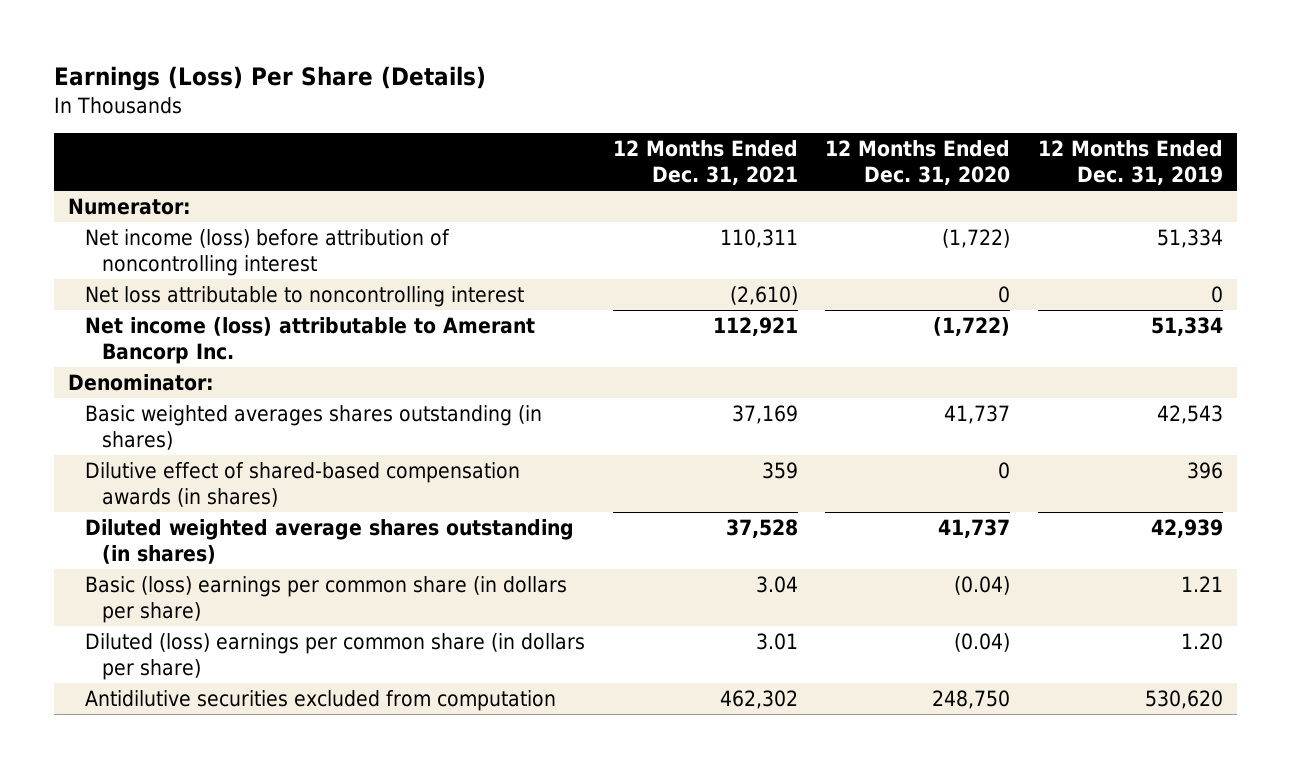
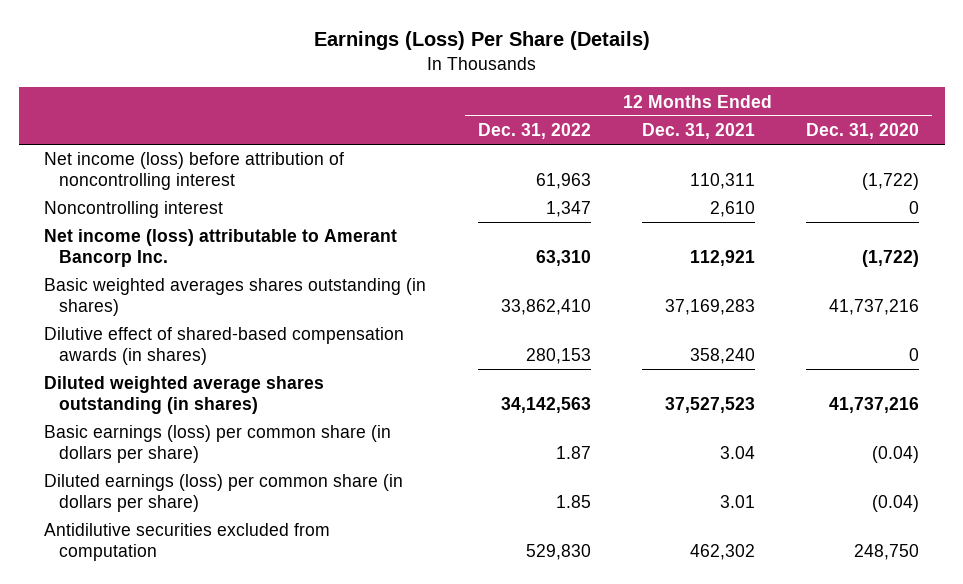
- | 12 Months Ended Dec. 31, 2021 | 12 Months Ended Dec. 31, 2020 | 12 Months Ended Dec. 31, 2019
+ | 12 Months Ended Dec. 31, 2022 | 12 Months Ended Dec. 31, 2021 | 12 Months Ended Dec. 31, 2020
- Numerator:
- Net loss attributable to noncontrolling interest | (2,610) | 0 | 0
+ Noncontrolling interest | 1,347 | 2,610 | 0
- Denominator:
- Basic weighted averages shares outstanding (in shares) | 37,169 | 41,737 | 42,543
- Dilutive effect of shared-based compensation awards (in shares) | 359 | 0 | 396
- Diluted weighted average shares outstanding (in shares) | 37,528 | 41,737 | 42,939
- Basic (loss) earnings per common share (in dollars per share) | 3.04 | (0.04) | 1.21
- Diluted (loss) earnings per common share (in dollars per share) | 3.01 | (0.04) | 1.20
+ Basic weighted averages shares outstanding (in shares) | 33,862,410 | 37,169,283 | 41,737,216
+ Dilutive effect of shared-based compensation awards (in shares) | 280,153 | 358,240 | 0
+ Diluted weighted average shares outstanding (in shares) | 34,142,563 | 37,527,523 | 41,737,216
+ Basic earnings (loss) per common share (in dollars per share) | 1.87 | 3.04 | (0.04)
+ Diluted earnings (loss) per common share (in dollars per share) | 1.85 | 3.01 | (0.04)

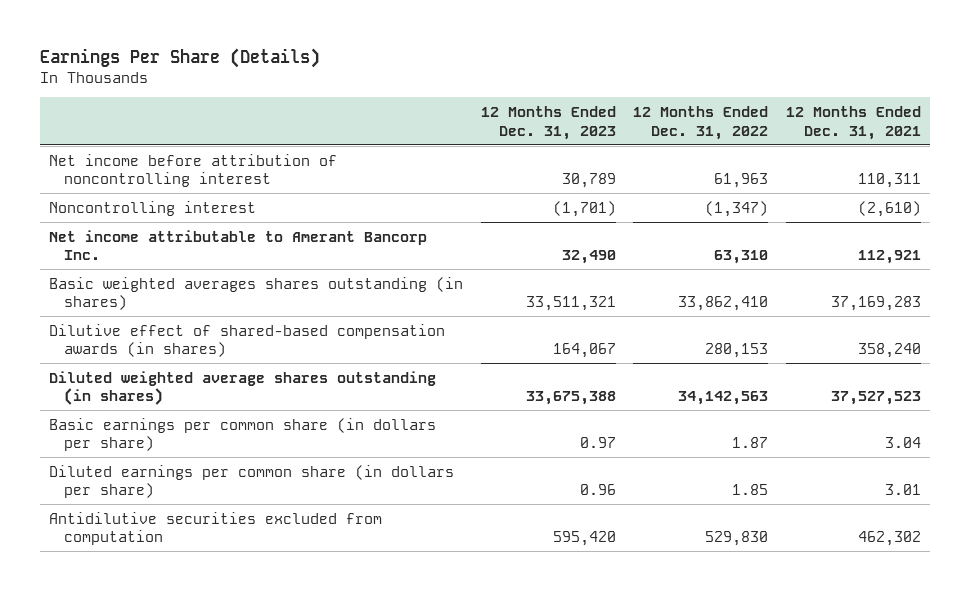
- Earnings (Loss) Per Share (Details)
+ Earnings Per Share (Details)
- | 12 Months Ended Dec. 31, 2022 | 12 Months Ended Dec. 31, 2021 | 12 Months Ended Dec. 31, 2020
+ | 12 Months Ended Dec. 31, 2023 | 12 Months Ended Dec. 31, 2022 | 12 Months Ended Dec. 31, 2021
- Net income (loss) before attribution of noncontrolling interest | 61,963 | 110,311 | (1,722)
- Noncontrolling interest | 1,347 | 2,610 | 0
- Net income (loss) attributable to Amerant Bancorp Inc. | 63,310 | 112,921 | (1,722)
+ Net income before attribution of noncontrolling interest | 30,789 | 61,963 | 110,311
+ Noncontrolling interest | (1,701) | (1,347) | (2,610)
+ Net income attributable to Amerant Bancorp Inc. | 32,490 | 63,310 | 112,921
- Basic earnings (loss) per common share (in dollars per share) | 1.87 | 3.04 | (0.04)
- Diluted earnings (loss) per common share (in dollars per share) | 1.85 | 3.01 | (0.04)
+ Basic earnings per common share (in dollars per share) | 0.97 | 1.87 | 3.04
+ Diluted earnings per common share (in dollars per share) | 0.96 | 1.85 | 3.01

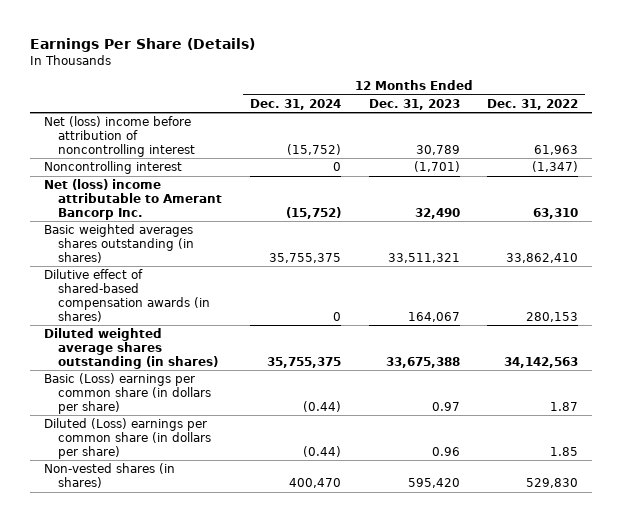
- | 12 Months Ended Dec. 31, 2023 | 12 Months Ended Dec. 31, 2022 | 12 Months Ended Dec. 31, 2021
+ | 12 Months Ended Dec. 31, 2024 | 12 Months Ended Dec. 31, 2023 | 12 Months Ended Dec. 31, 2022
- Net income before attribution of noncontrolling interest | 30,789 | 61,963 | 110,311
+ Net (loss) income before attribution of noncontrolling interest | (15,752) | 30,789 | 61,963
- Net income attributable to Amerant Bancorp Inc. | 32,490 | 63,310 | 112,921
+ Net (loss) income attributable to Amerant Bancorp Inc. | (15,752) | 32,490 | 63,310
- Basic earnings per common share (in dollars per share) | 0.97 | 1.87 | 3.04
- Diluted earnings per common share (in dollars per share) | 0.96 | 1.85 | 3.01
- Antidilutive securities excluded from computation | 595,420 | 529,830 | 462,302
+ Basic (Loss) earnings per common share (in dollars per share) | (0.44) | 0.97 | 1.87
+ Diluted (Loss) earnings per common share (in dollars per share) | (0.44) | 0.96 | 1.85
+ Non-vested shares (in shares) | 400,470 | 595,420 | 529,830

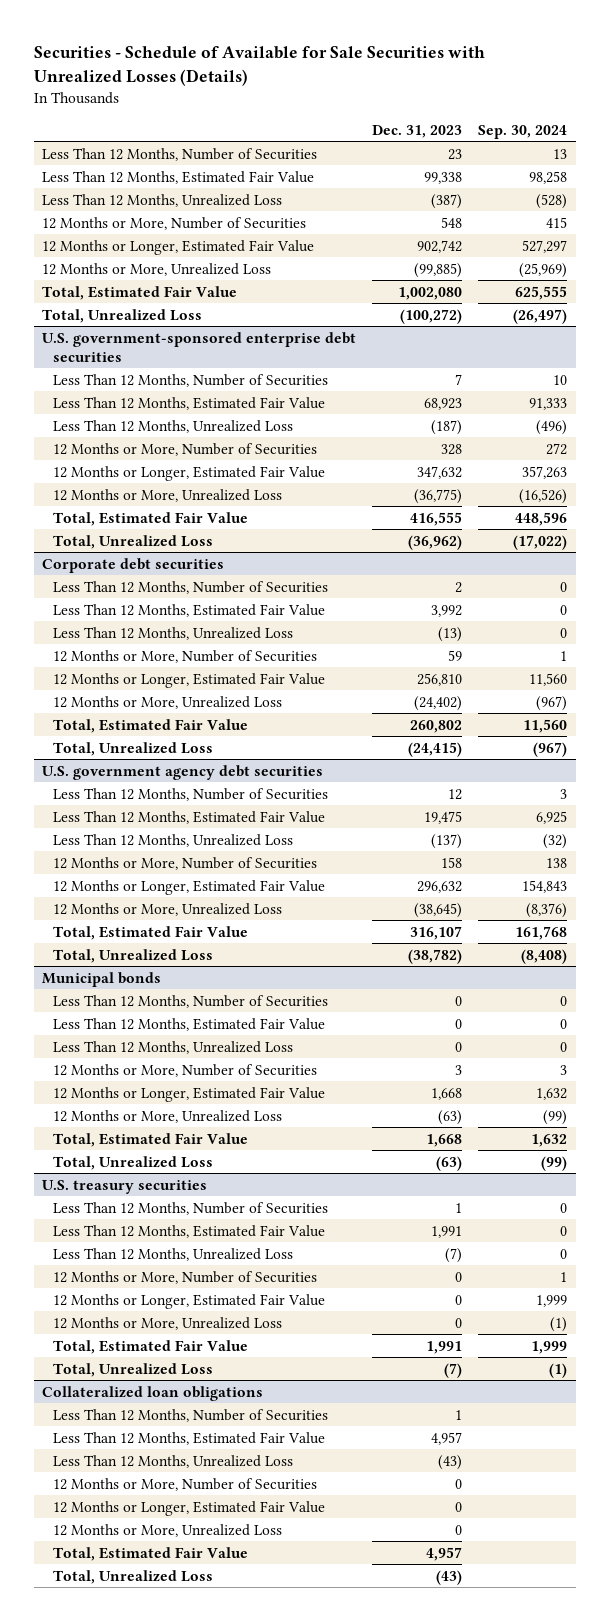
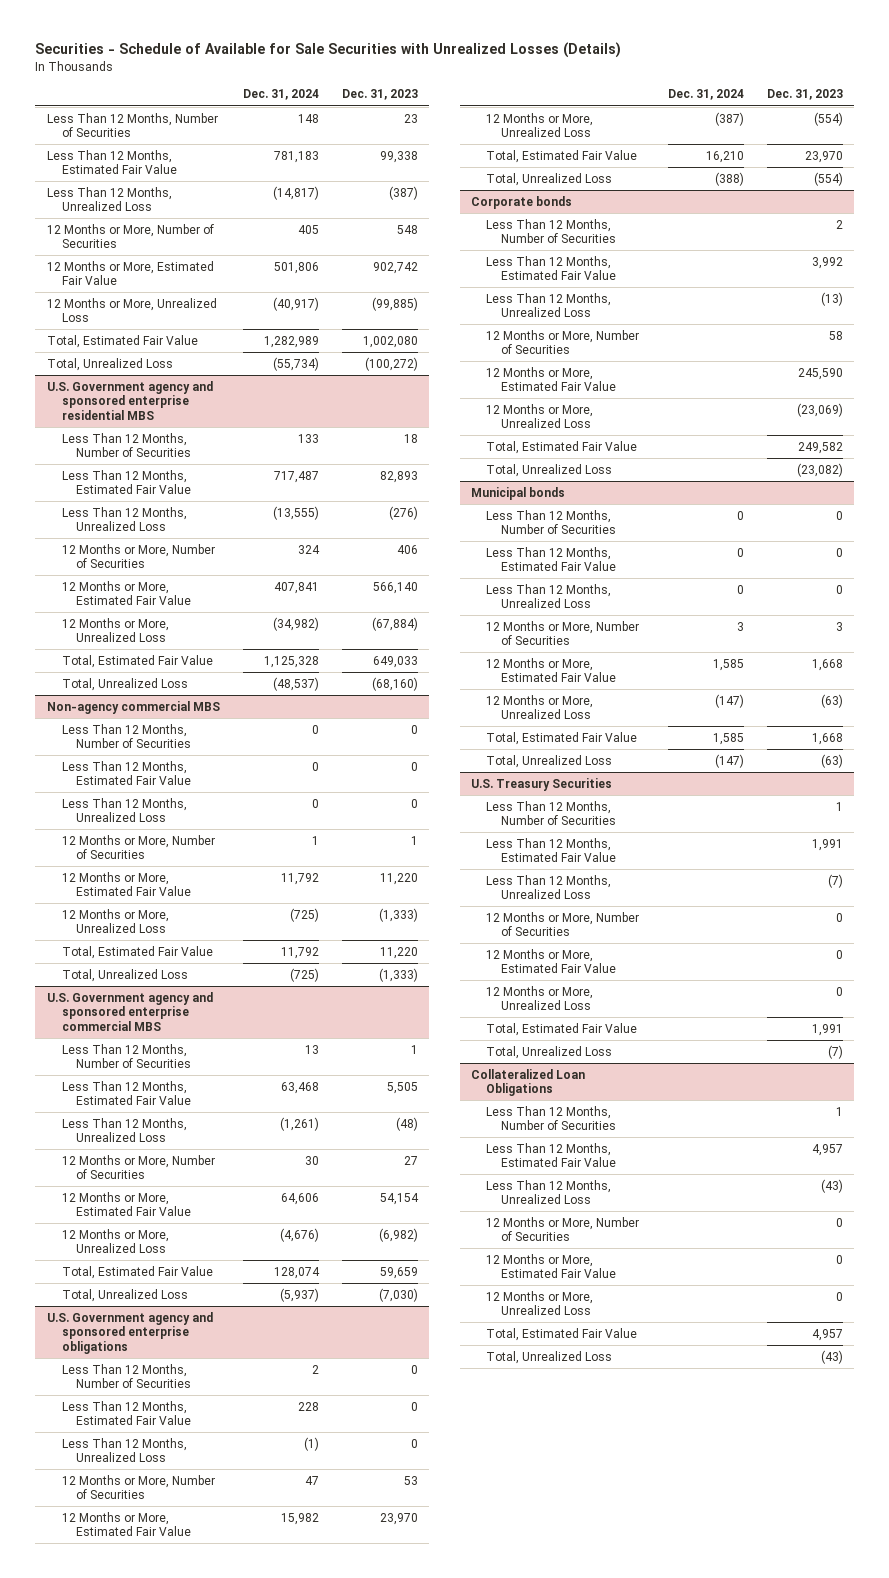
- | Dec. 31, 2023 | Sep. 30, 2024
+ | Dec. 31, 2024 | Dec. 31, 2023
- 12 Months or Longer, Estimated Fair Value | 902,742 | 527,297
+ 12 Months or More, Estimated Fair Value | 501,806 | 902,742
- U.S. government-sponsored enterprise debt securities
- Less Than 12 Months, Number of Securities | 7 | 10
- Less Than 12 Months, Estimated Fair Value | 68,923 | 91,333
- Less Than 12 Months, Unrealized Loss | (187) | (496)
- 12 Months or More, Number of Securities | 328 | 272
- 12 Months or Longer, Estimated Fair Value | 347,632 | 357,263
- 12 Months or More, Unrealized Loss | (36,775) | (16,526)
- Total, Estimated Fair Value | 416,555 | 448,596
- Total, Unrealized Loss | (36,962) | (17,022)
- Corporate debt securities
+ U.S. Government agency and sponsored enterprise residential MBS
+ Less Than 12 Months, Number of Securities | 133 | 18
+ Less Than 12 Months, Estimated Fair Value | 717,487 | 82,893
+ Less Than 12 Months, Unrealized Loss | (13,555) | (276)
+ 12 Months or More, Number of Securities | 324 | 406
+ 12 Months or More, Estimated Fair Value | 407,841 | 566,140
+ 12 Months or More, Unrealized Loss | (34,982) | (67,884)
+ Total, Estimated Fair Value | 1,125,328 | 649,033
+ Total, Unrealized Loss | (48,537) | (68,160)
+ Non-agency commercial MBS
+ Less Than 12 Months, Number of Securities | 0 | 0
+ Less Than 12 Months, Estimated Fair Value | 0 | 0
+ Less Than 12 Months, Unrealized Loss | 0 | 0
+ 12 Months or More, Number of Securities | 1 | 1
+ 12 Months or More, Estimated Fair Value | 11,792 | 11,220
+ 12 Months or More, Unrealized Loss | (725) | (1,333)
+ Total, Estimated Fair Value | 11,792 | 11,220
+ Total, Unrealized Loss | (725) | (1,333)
+ U.S. Government agency and sponsored enterprise commercial MBS
+ Less Than 12 Months, Number of Securities | 13 | 1
+ Less Than 12 Months, Estimated Fair Value | 63,468 | 5,505
+ Less Than 12 Months, Unrealized Loss | (1,261) | (48)
+ 12 Months or More, Number of Securities | 30 | 27
+ 12 Months or More, Estimated Fair Value | 64,606 | 54,154
+ 12 Months or More, Unrealized Loss | (4,676) | (6,982)
+ Total, Estimated Fair Value | 128,074 | 59,659
+ Total, Unrealized Loss | (5,937) | (7,030)
+ U.S. Government agency and sponsored enterprise obligations
+ Less Than 12 Months, Number of Securities | 2 | 0
+ Less Than 12 Months, Estimated Fair Value | 228 | 0
+ Less Than 12 Months, Unrealized Loss | (1) | 0
+ 12 Months or More, Number of Securities | 47 | 53
+ 12 Months or More, Estimated Fair Value | 15,982 | 23,970
+ 12 Months or More, Unrealized Loss | (387) | (554)
+ Total, Estimated Fair Value | 16,210 | 23,970
+ Total, Unrealized Loss | (388) | (554)
+ Corporate bonds
- 12 Months or More, Number of Securities | 59 | 1
- 12 Months or Longer, Estimated Fair Value | 256,810 | 11,560
- 12 Months or More, Unrealized Loss | (24,402) | (967)
- Total, Estimated Fair Value | 260,802 | 11,560
- Total, Unrealized Loss | (24,415) | (967)
- U.S. government agency debt securities
- Less Than 12 Months, Number of Securities | 12 | 3
- Less Than 12 Months, Estimated Fair Value | 19,475 | 6,925
- Less Than 12 Months, Unrealized Loss | (137) | (32)
- 12 Months or More, Number of Securities | 158 | 138
- 12 Months or Longer, Estimated Fair Value | 296,632 | 154,843
- 12 Months or More, Unrealized Loss | (38,645) | (8,376)
- Total, Estimated Fair Value | 316,107 | 161,768
- Total, Unrealized Loss | (38,782) | (8,408)
+ 12 Months or More, Number of Securities | | 58
+ 12 Months or More, Estimated Fair Value | | 245,590
+ 12 Months or More, Unrealized Loss | | (23,069)
+ Total, Estimated Fair Value | | 249,582
+ Total, Unrealized Loss | | (23,082)
@ Municipal bonds
- 12 Months or Longer, Estimated Fair Value | 1,668 | 1,632
+ 12 Months or More, Estimated Fair Value | 1,585 | 1,668
- U.S. treasury securities
+ U.S. Treasury Securities
- 12 Months or Longer, Estimated Fair Value | 0 | 1,999
+ 12 Months or More, Estimated Fair Value | | 0
- Collateralized loan obligations
+ Collateralized Loan Obligations
- 12 Months or Longer, Estimated Fair Value | 0 |
+ 12 Months or More, Estimated Fair Value | | 0

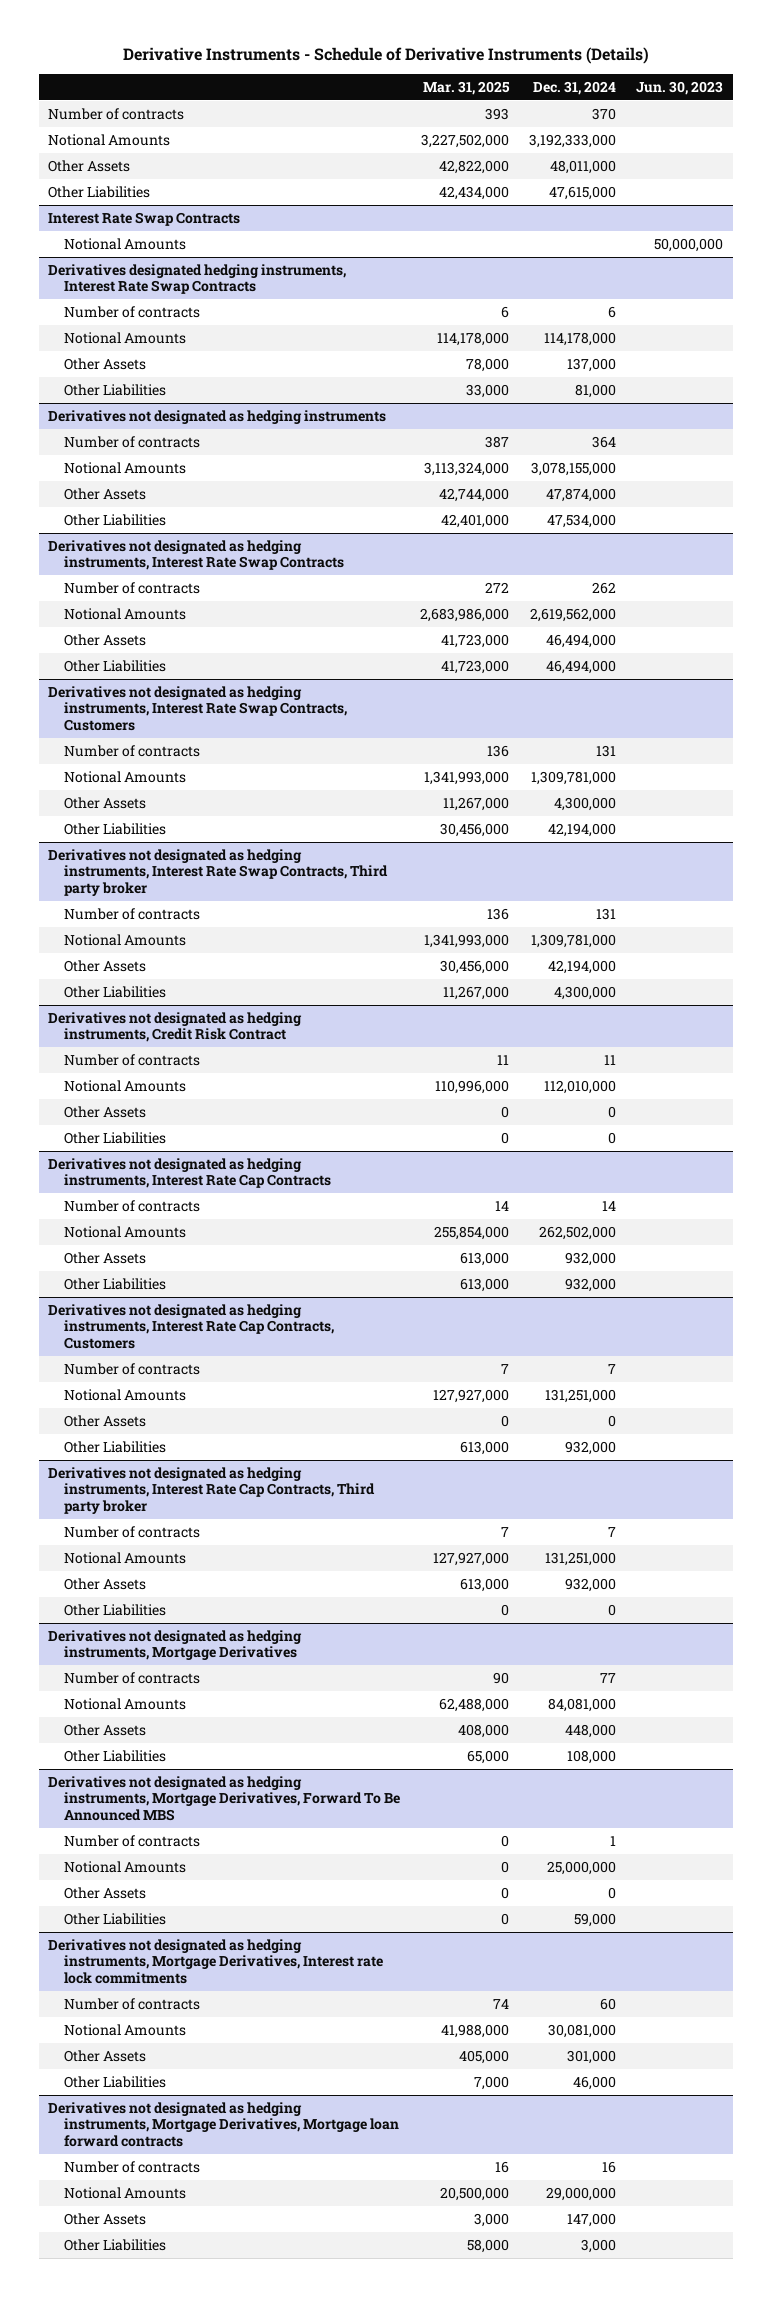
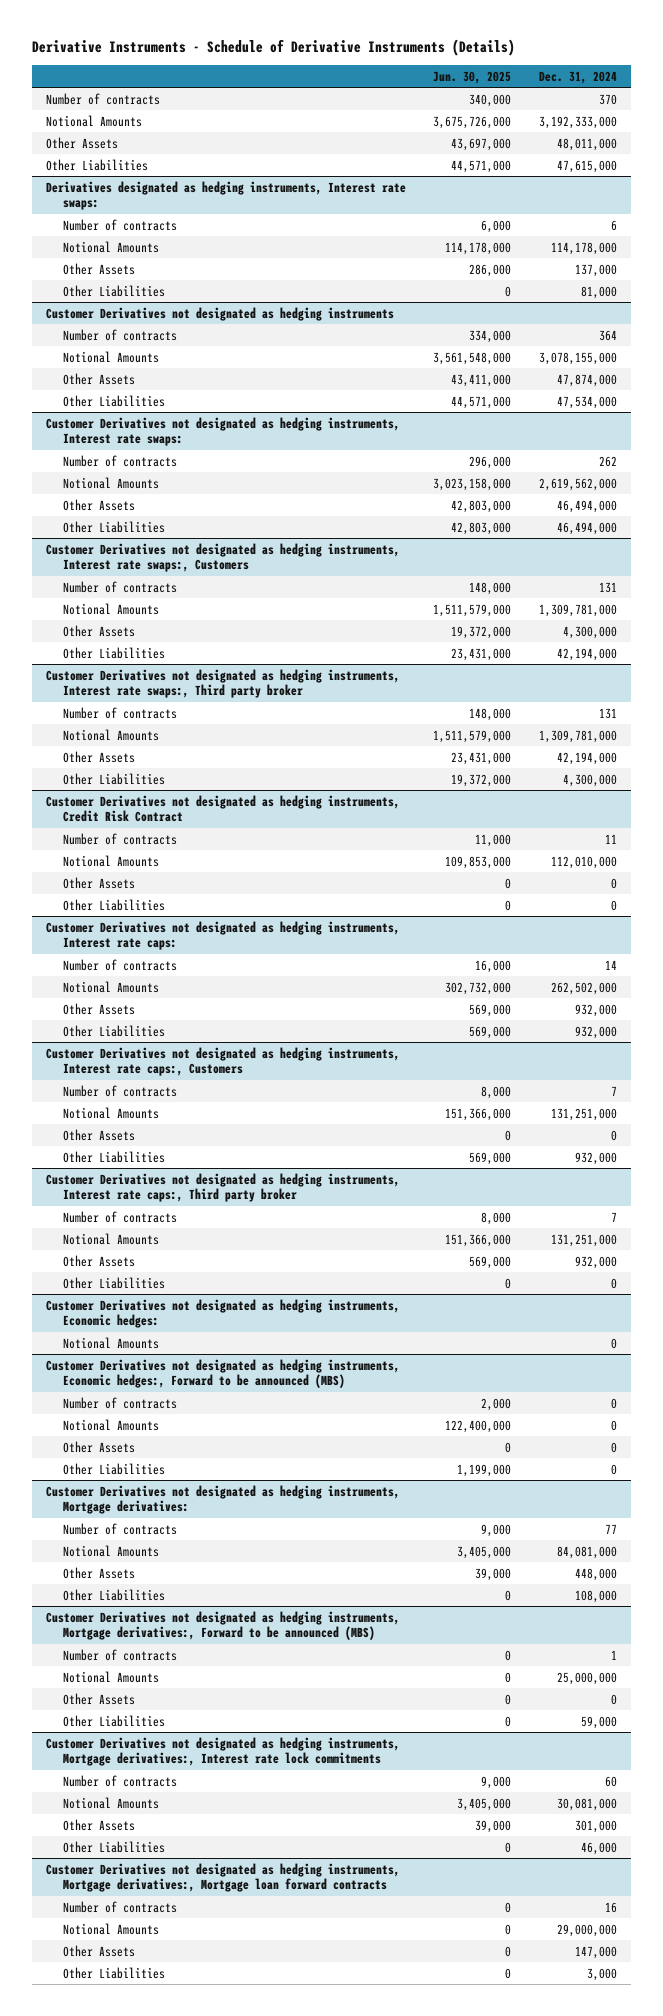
- | Mar. 31, 2025 | Dec. 31, 2024 | Jun. 30, 2023
+ | Jun. 30, 2025 | Dec. 31, 2024
- Interest Rate Swap Contracts
- Notional Amounts | | | 50,000,000
- Derivatives designated hedging instruments, Interest Rate Swap Contracts
+ Derivatives designated as hedging instruments, Interest rate swaps:
- Derivatives not designated as hedging instruments
+ Customer Derivatives not designated as hedging instruments
- Derivatives not designated as hedging instruments, Interest Rate Swap Contracts
+ Customer Derivatives not designated as hedging instruments, Interest rate swaps:
- Derivatives not designated as hedging instruments, Interest Rate Swap Contracts, Customers
+ Customer Derivatives not designated as hedging instruments, Interest rate swaps:, Customers
- Derivatives not designated as hedging instruments, Interest Rate Swap Contracts, Third party broker
+ Customer Derivatives not designated as hedging instruments, Interest rate swaps:, Third party broker
- Derivatives not designated as hedging instruments, Credit Risk Contract
+ Customer Derivatives not designated as hedging instruments, Credit Risk Contract
- Derivatives not designated as hedging instruments, Interest Rate Cap Contracts
+ Customer Derivatives not designated as hedging instruments, Interest rate caps:
- Derivatives not designated as hedging instruments, Interest Rate Cap Contracts, Customers
+ Customer Derivatives not designated as hedging instruments, Interest rate caps:, Customers
- Derivatives not designated as hedging instruments, Interest Rate Cap Contracts, Third party broker
+ Customer Derivatives not designated as hedging instruments, Interest rate caps:, Third party broker
- Derivatives not designated as hedging instruments, Mortgage Derivatives
+ Customer Derivatives not designated as hedging instruments, Economic hedges:
+ Notional Amounts | | 0
+ Customer Derivatives not designated as hedging instruments, Economic hedges:, Forward to be announced (MBS)
+ Number of contracts | 2,000 | 0
+ Notional Amounts | 122,400,000 | 0
+ Other Assets | 0 | 0
+ Other Liabilities | 1,199,000 | 0
+ Customer Derivatives not designated as hedging instruments, Mortgage derivatives:
- Derivatives not designated as hedging instruments, Mortgage Derivatives, Forward To Be Announced MBS
+ Customer Derivatives not designated as hedging instruments, Mortgage derivatives:, Forward to be announced (MBS)
- Derivatives not designated as hedging instruments, Mortgage Derivatives, Interest rate lock commitments
+ Customer Derivatives not designated as hedging instruments, Mortgage derivatives:, Interest rate lock commitments
- Derivatives not designated as hedging instruments, Mortgage Derivatives, Mortgage loan forward contracts
+ Customer Derivatives not designated as hedging instruments, Mortgage derivatives:, Mortgage loan forward contracts

